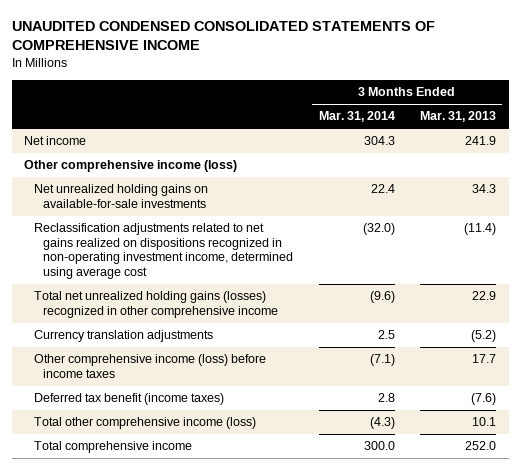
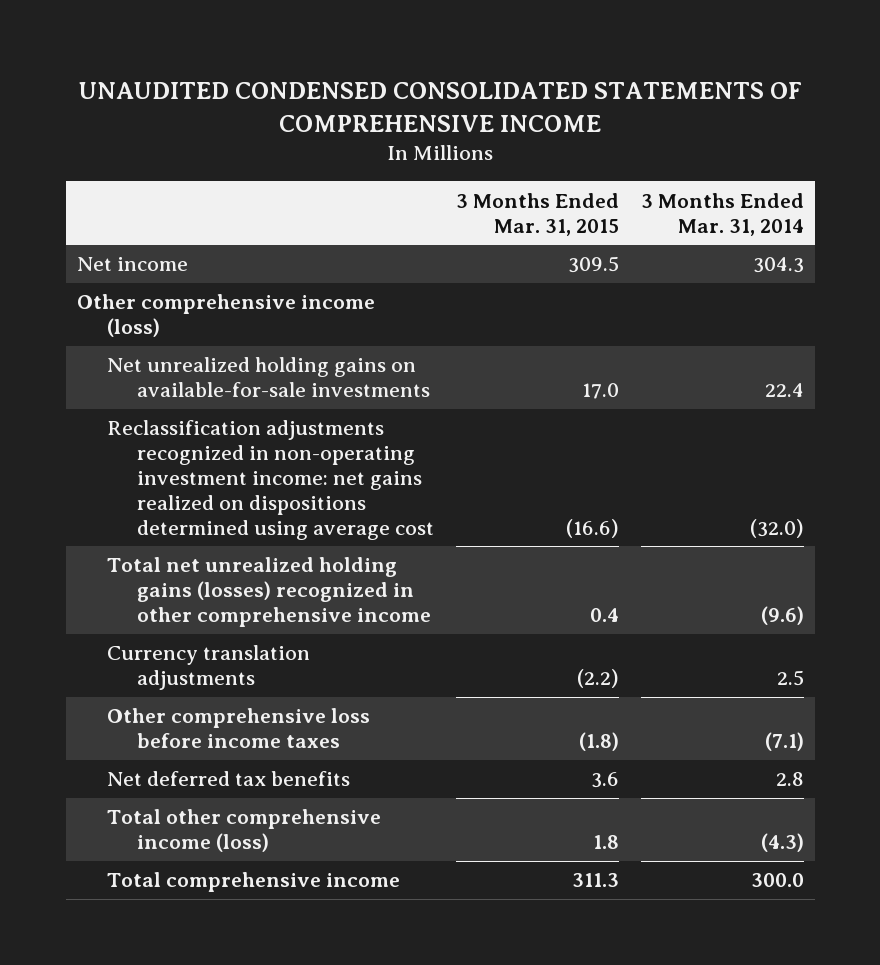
- | 3 Months Ended Mar. 31, 2014 | 3 Months Ended Mar. 31, 2013
+ | 3 Months Ended Mar. 31, 2015 | 3 Months Ended Mar. 31, 2014
- Reclassification adjustments related to net gains realized on dispositions recognized in non-operating investment income, determined using average cost | (32.0) | (11.4)
+ Reclassification adjustments recognized in non-operating investment income: net gains realized on dispositions determined using average cost | (16.6) | (32.0)
- Other comprehensive income (loss) before income taxes | (7.1) | 17.7
- Deferred tax benefit (income taxes) | 2.8 | (7.6)
+ Other comprehensive loss before income taxes | (1.8) | (7.1)
+ Net deferred tax benefits | 3.6 | 2.8

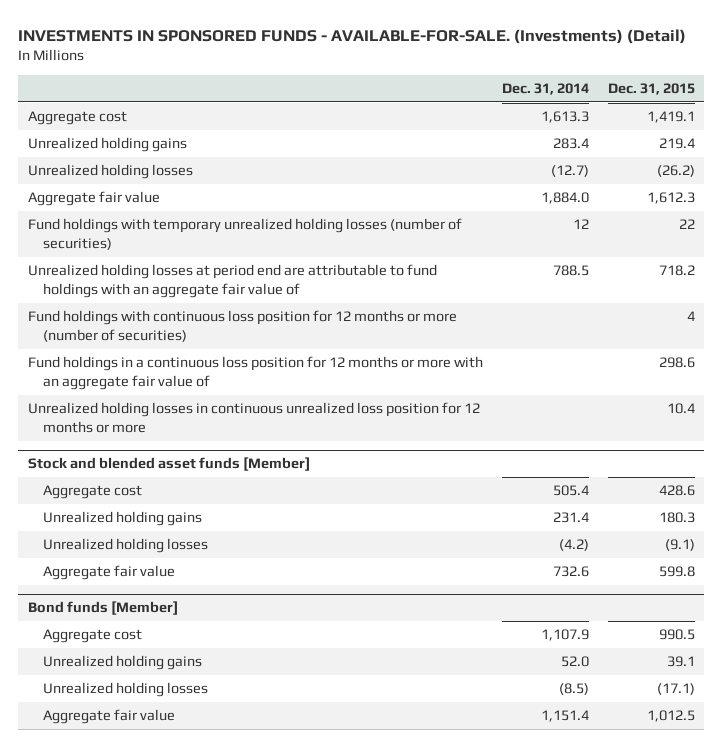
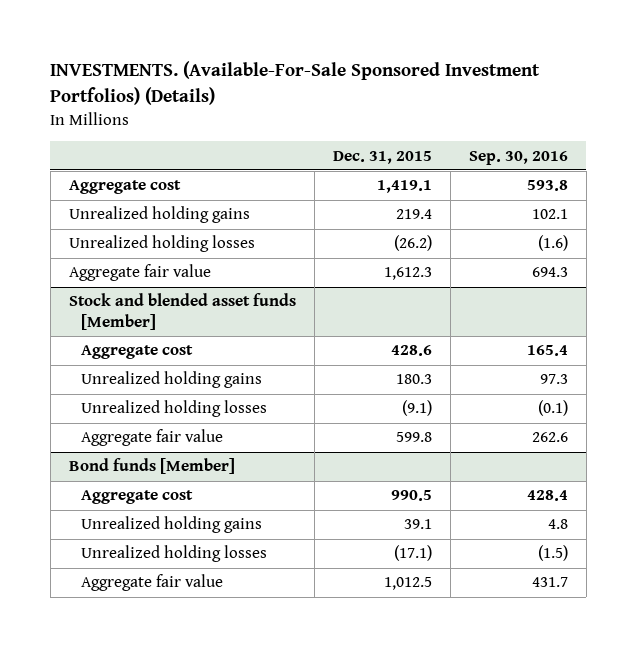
- INVESTMENTS IN SPONSORED FUNDS - AVAILABLE-FOR-SALE. (Investments) (Detail)
+ INVESTMENTS. (Available-For-Sale Sponsored Investment Portfolios) (Details)
- | Dec. 31, 2014 | Dec. 31, 2015
+ | Dec. 31, 2015 | Sep. 30, 2016
- Fund holdings with temporary unrealized holding losses (number of securities) | 12 | 22
- Unrealized holding losses at period end are attributable to fund holdings with an aggregate fair value of | 788.5 | 718.2
- Fund holdings with continuous loss position for 12 months or more (number of securities) | | 4
- Fund holdings in a continuous loss position for 12 months or more with an aggregate fair value of | | 298.6
- Unrealized holding losses in continuous unrealized loss position for 12 months or more | | 10.4

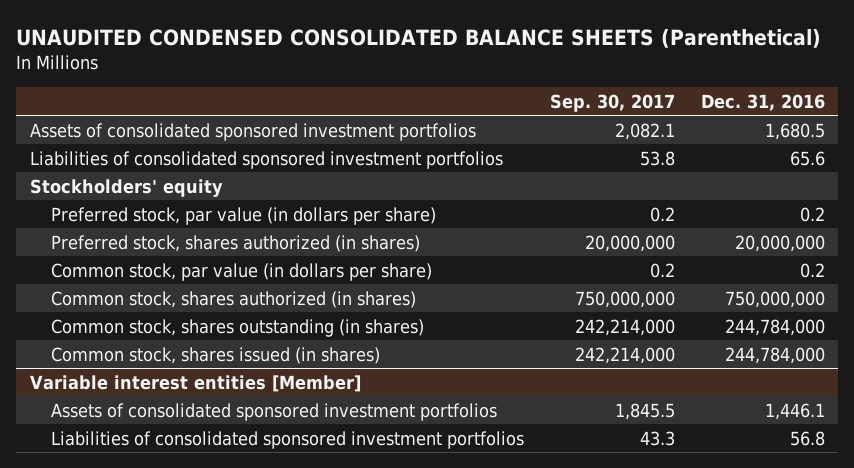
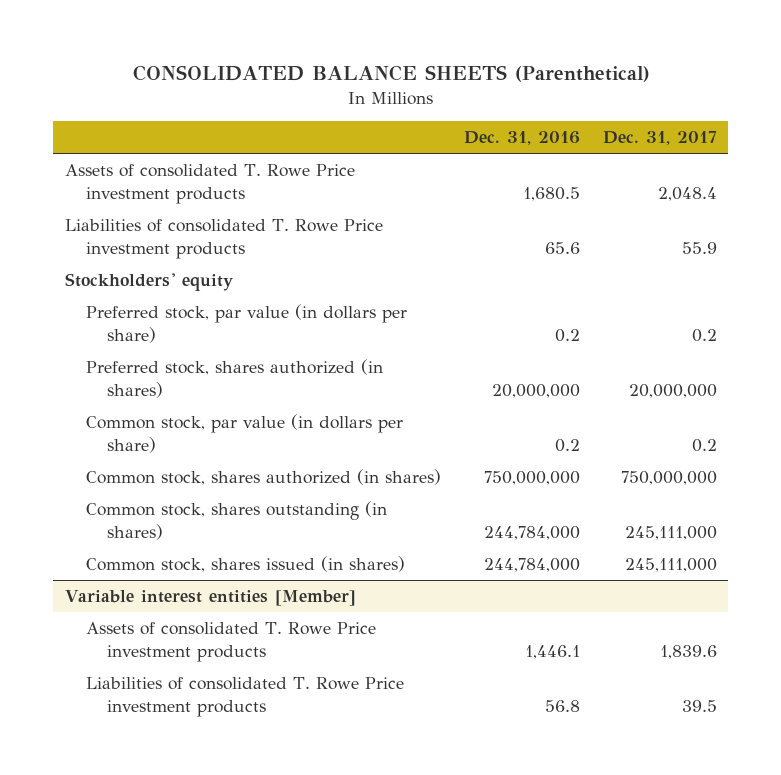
- UNAUDITED CONDENSED CONSOLIDATED BALANCE SHEETS (Parenthetical)
+ CONSOLIDATED BALANCE SHEETS (Parenthetical)
- | Sep. 30, 2017 | Dec. 31, 2016
+ | Dec. 31, 2016 | Dec. 31, 2017
- Assets of consolidated sponsored investment portfolios | 2,082.1 | 1,680.5
- Liabilities of consolidated sponsored investment portfolios | 53.8 | 65.6
+ Assets of consolidated T. Rowe Price investment products | 1,680.5 | 2,048.4
+ Liabilities of consolidated T. Rowe Price investment products | 65.6 | 55.9
@ Variable interest entities [Member]
- Assets of consolidated sponsored investment portfolios | 1,845.5 | 1,446.1
- Liabilities of consolidated sponsored investment portfolios | 43.3 | 56.8
+ Assets of consolidated T. Rowe Price investment products | 1,446.1 | 1,839.6
+ Liabilities of consolidated T. Rowe Price investment products | 56.8 | 39.5

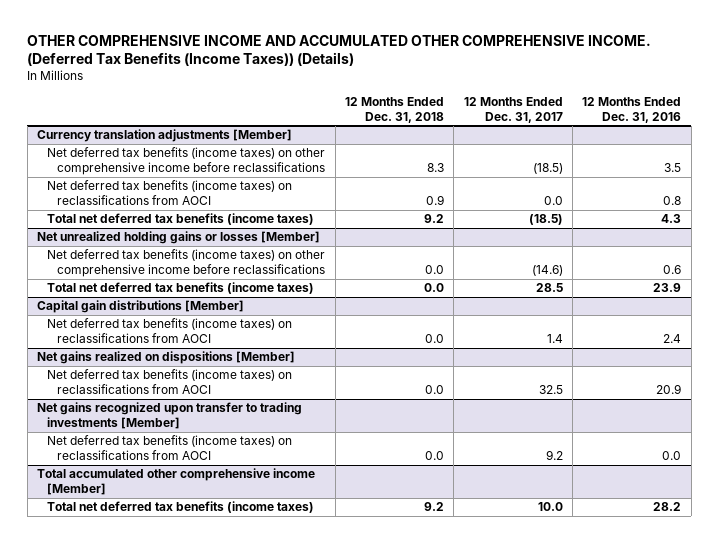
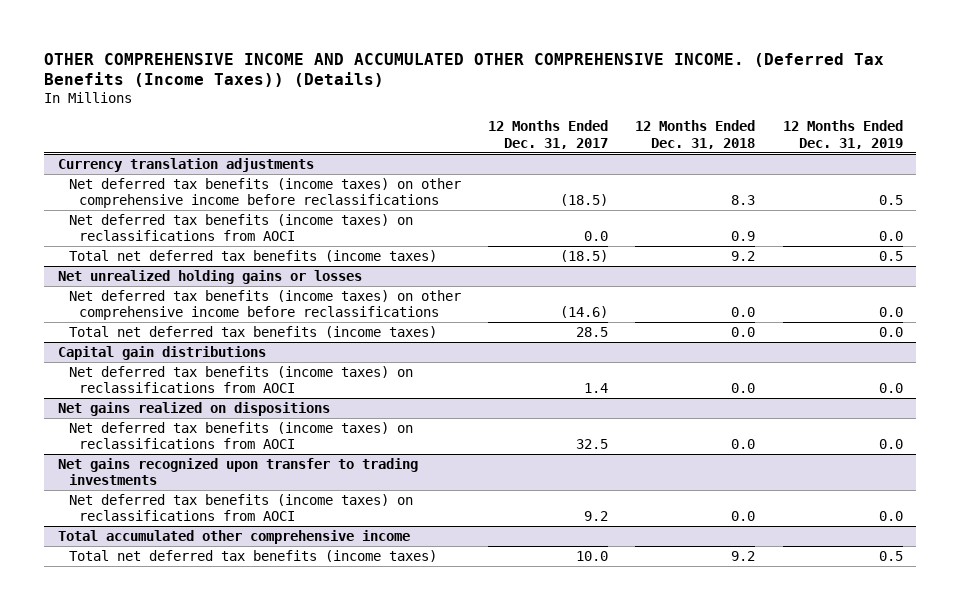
- | 12 Months Ended Dec. 31, 2018 | 12 Months Ended Dec. 31, 2017 | 12 Months Ended Dec. 31, 2016
+ | 12 Months Ended Dec. 31, 2017 | 12 Months Ended Dec. 31, 2018 | 12 Months Ended Dec. 31, 2019
- Currency translation adjustments [Member]
+ Currency translation adjustments
- Net unrealized holding gains or losses [Member]
+ Net unrealized holding gains or losses
- Capital gain distributions [Member]
+ Capital gain distributions
- Net gains realized on dispositions [Member]
+ Net gains realized on dispositions
- Net gains recognized upon transfer to trading investments [Member]
+ Net gains recognized upon transfer to trading investments
- Total accumulated other comprehensive income [Member]
+ Total accumulated other comprehensive income

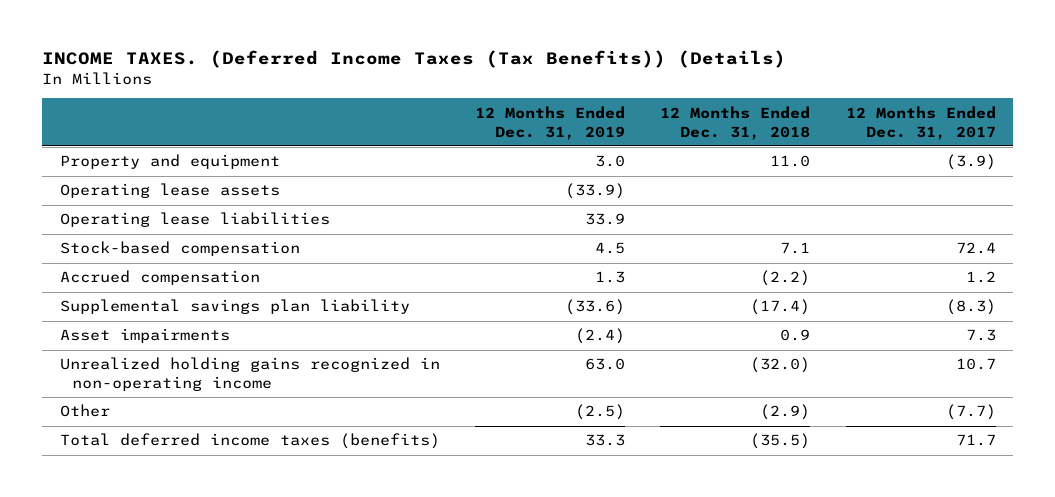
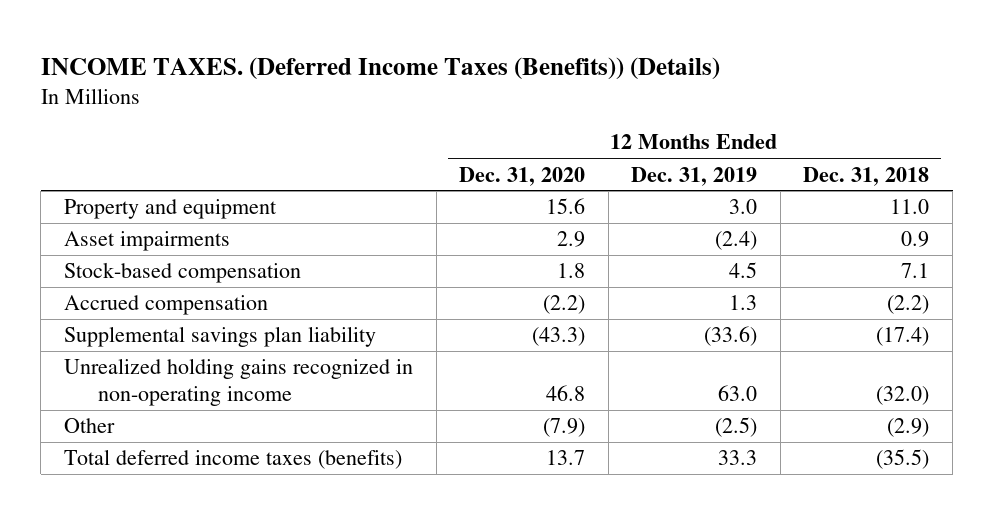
- INCOME TAXES. (Deferred Income Taxes (Tax Benefits)) (Details)
+ INCOME TAXES. (Deferred Income Taxes (Benefits)) (Details)
- | 12 Months Ended Dec. 31, 2019 | 12 Months Ended Dec. 31, 2018 | 12 Months Ended Dec. 31, 2017
+ | 12 Months Ended Dec. 31, 2020 | 12 Months Ended Dec. 31, 2019 | 12 Months Ended Dec. 31, 2018
- Operating lease assets | (33.9) | |
- Operating lease liabilities | 33.9 | |
moved up: Asset impairments | 2.9 | (2.4) | 0.9

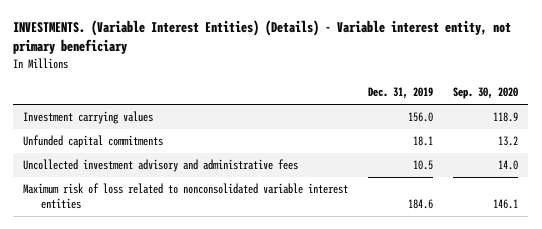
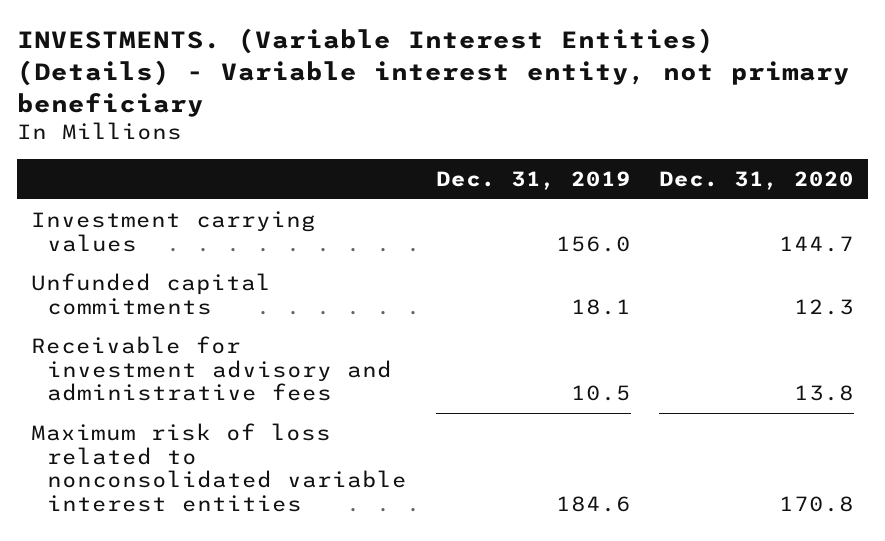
- | Dec. 31, 2019 | Sep. 30, 2020
+ | Dec. 31, 2019 | Dec. 31, 2020
- Uncollected investment advisory and administrative fees | 10.5 | 14.0
+ Receivable for investment advisory and administrative fees | 10.5 | 13.8

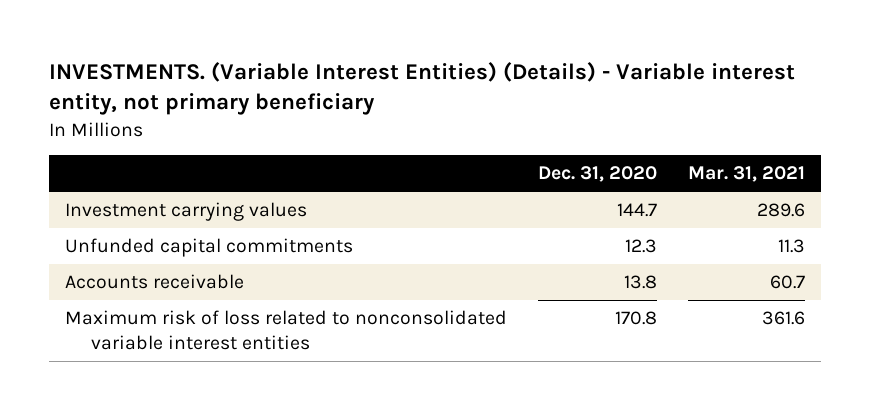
- | Dec. 31, 2019 | Dec. 31, 2020
+ | Dec. 31, 2020 | Mar. 31, 2021
- Receivable for investment advisory and administrative fees | 10.5 | 13.8
+ Accounts receivable | 13.8 | 60.7

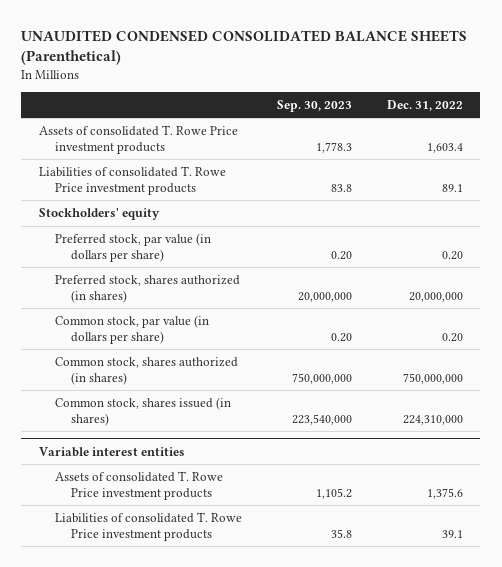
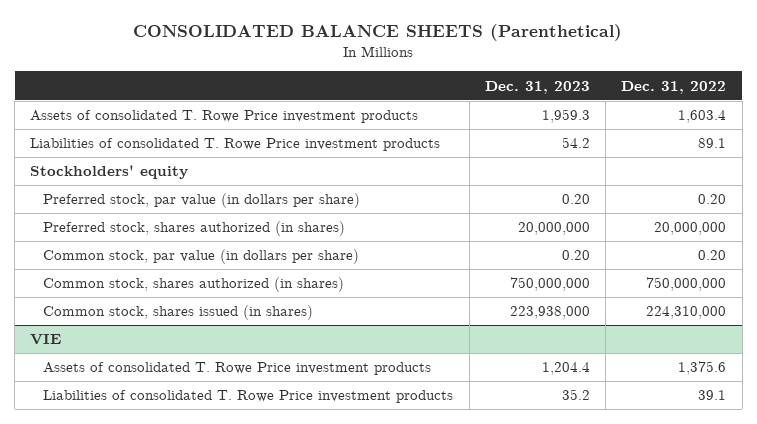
- UNAUDITED CONDENSED CONSOLIDATED BALANCE SHEETS (Parenthetical)
+ CONSOLIDATED BALANCE SHEETS (Parenthetical)
- | Sep. 30, 2023 | Dec. 31, 2022
+ | Dec. 31, 2023 | Dec. 31, 2022
- Variable interest entities
+ VIE

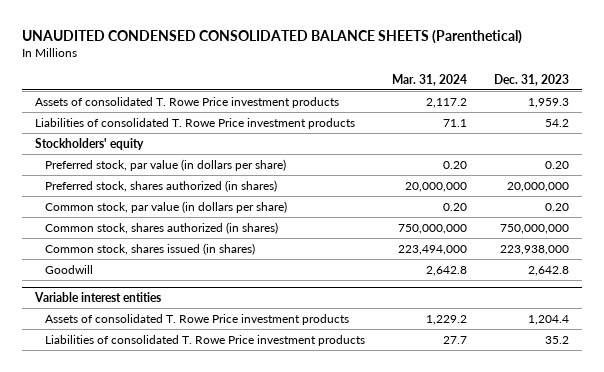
- CONSOLIDATED BALANCE SHEETS (Parenthetical)
+ UNAUDITED CONDENSED CONSOLIDATED BALANCE SHEETS (Parenthetical)
- | Dec. 31, 2023 | Dec. 31, 2022
+ | Mar. 31, 2024 | Dec. 31, 2023
- VIE
+ Goodwill | 2,642.8 | 2,642.8
+ Variable interest entities

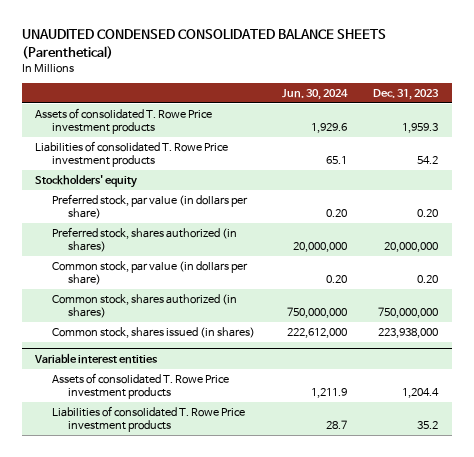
- | Mar. 31, 2024 | Dec. 31, 2023
+ | Jun. 30, 2024 | Dec. 31, 2023
- Goodwill | 2,642.8 | 2,642.8

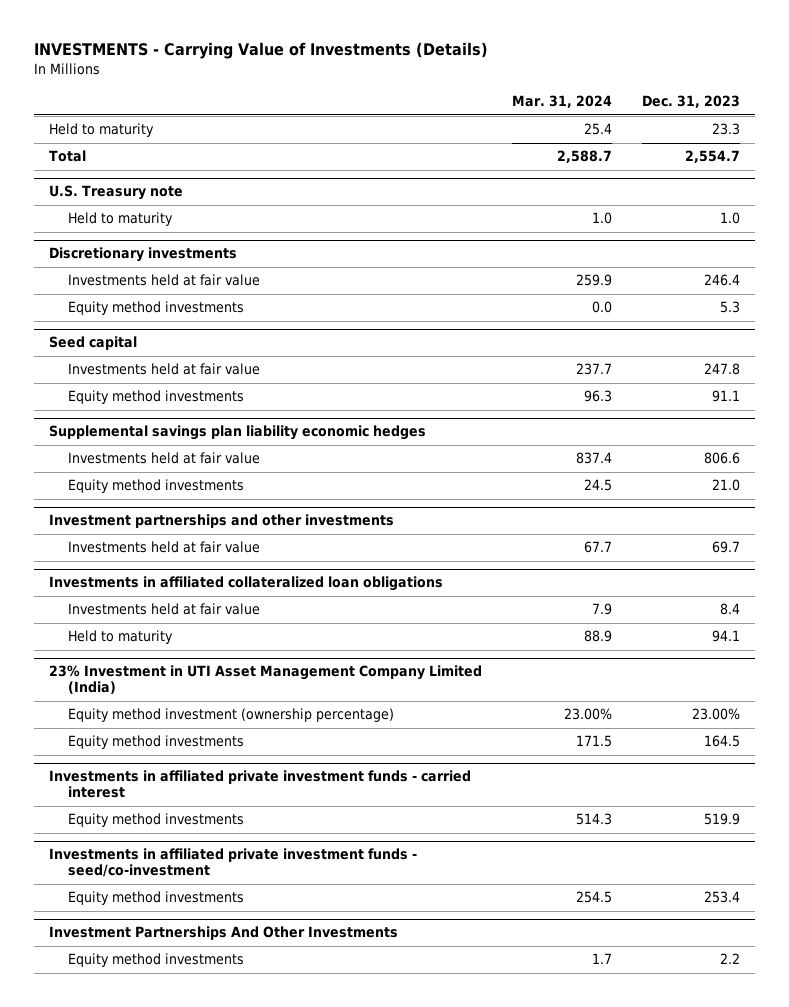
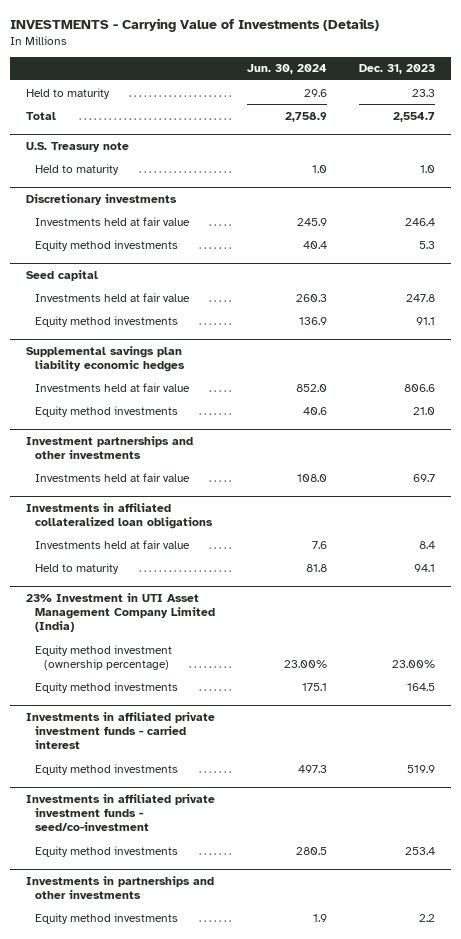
- | Mar. 31, 2024 | Dec. 31, 2023
+ | Jun. 30, 2024 | Dec. 31, 2023
- Investment Partnerships And Other Investments
+ Investments in partnerships and other investments

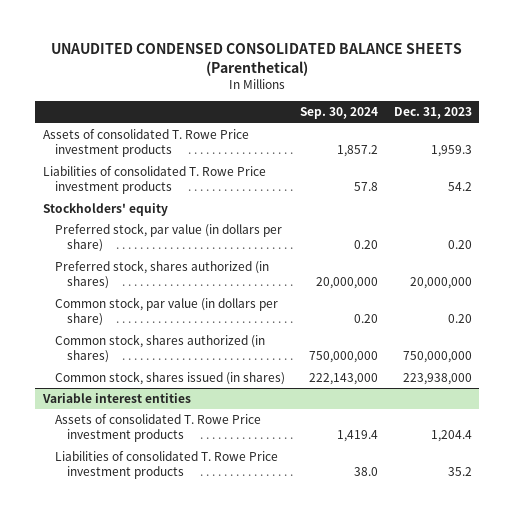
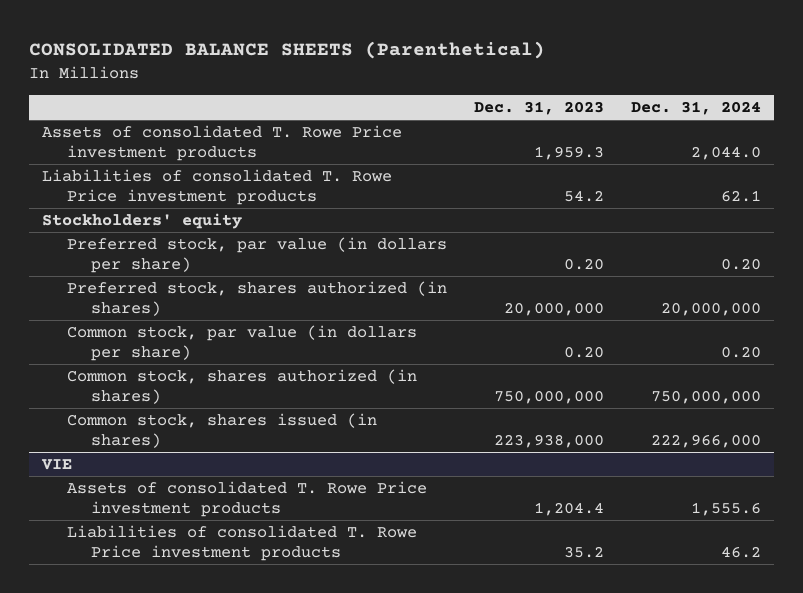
- UNAUDITED CONDENSED CONSOLIDATED BALANCE SHEETS (Parenthetical)
+ CONSOLIDATED BALANCE SHEETS (Parenthetical)
- | Sep. 30, 2024 | Dec. 31, 2023
+ | Dec. 31, 2023 | Dec. 31, 2024
- Variable interest entities
+ VIE

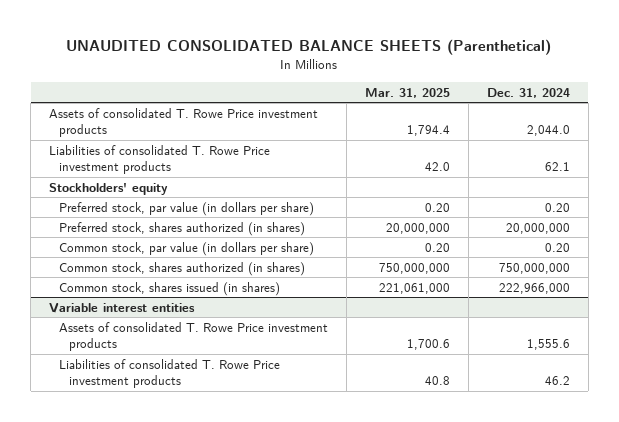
- CONSOLIDATED BALANCE SHEETS (Parenthetical)
+ UNAUDITED CONSOLIDATED BALANCE SHEETS (Parenthetical)
- | Dec. 31, 2023 | Dec. 31, 2024
+ | Mar. 31, 2025 | Dec. 31, 2024
- VIE
+ Variable interest entities

